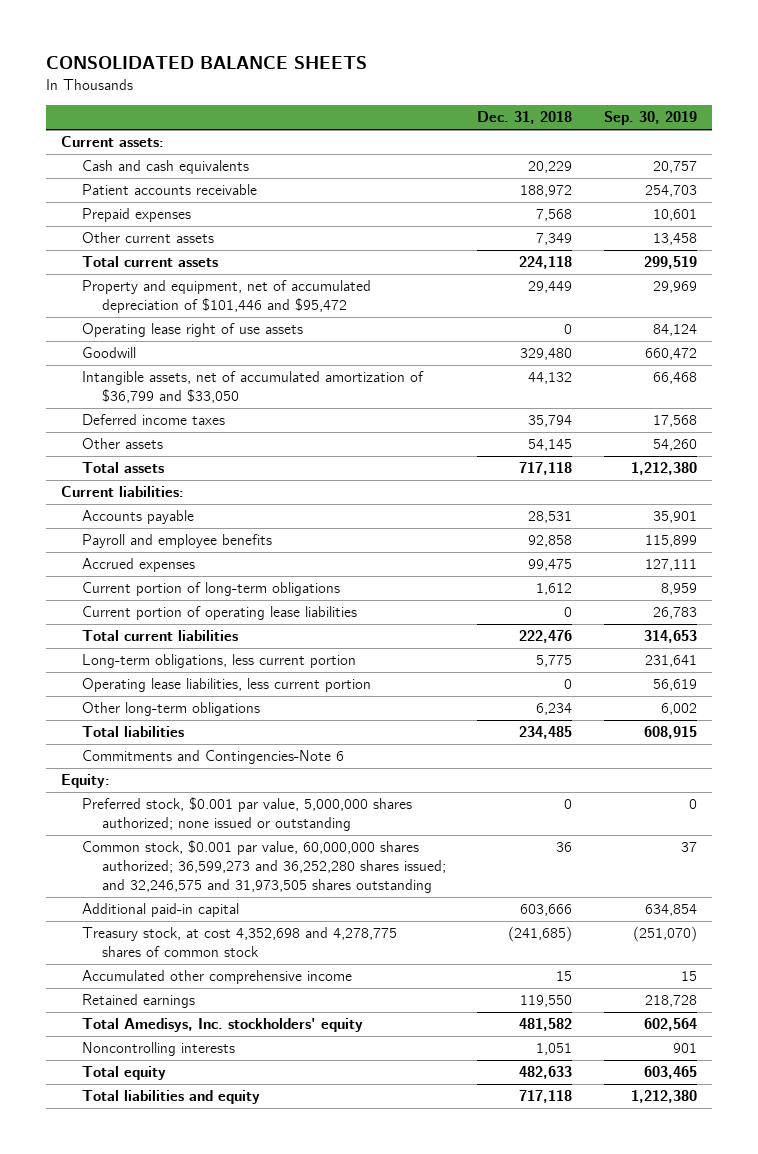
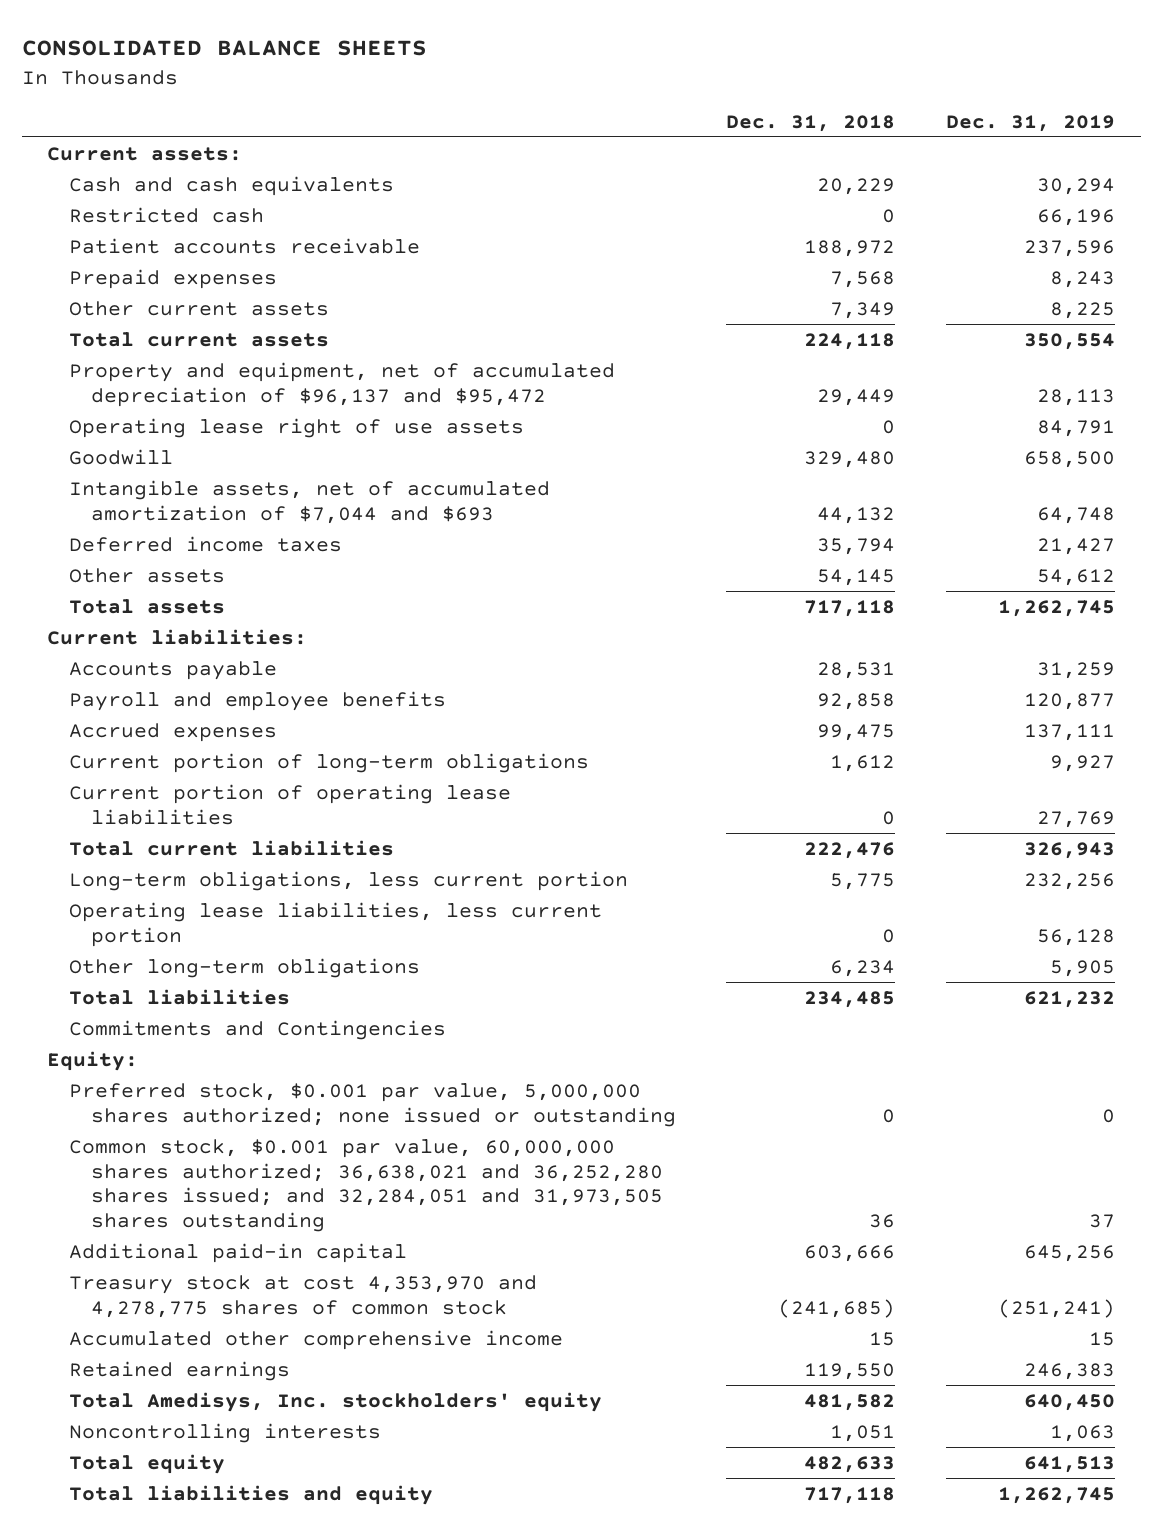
- | Dec. 31, 2018 | Sep. 30, 2019
+ | Dec. 31, 2018 | Dec. 31, 2019
+ Restricted cash | 0 | 66,196
- Property and equipment, net of accumulated depreciation of $101,446 and $95,472 | 29,449 | 29,969
+ Property and equipment, net of accumulated depreciation of $96,137 and $95,472 | 29,449 | 28,113
- Intangible assets, net of accumulated amortization of $36,799 and $33,050 | 44,132 | 66,468
+ Intangible assets, net of accumulated amortization of $7,044 and $693 | 44,132 | 64,748
- Commitments and Contingencies-Note 6
+ Commitments and Contingencies
- Common stock, $0.001 par value, 60,000,000 shares authorized; 36,599,273 and 36,252,280 shares issued; and 32,246,575 and 31,973,505 shares outstanding | 36 | 37
+ Common stock, $0.001 par value, 60,000,000 shares authorized; 36,638,021 and 36,252,280 shares issued; and 32,284,051 and 31,973,505 shares outstanding | 36 | 37
- Treasury stock, at cost 4,352,698 and 4,278,775 shares of common stock | (241,685) | (251,070)
+ Treasury stock at cost 4,353,970 and 4,278,775 shares of common stock | (241,685) | (251,241)

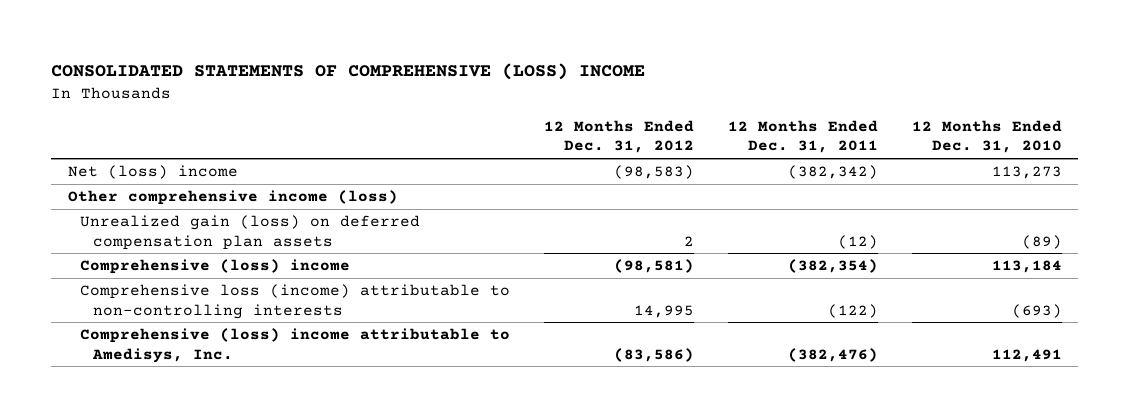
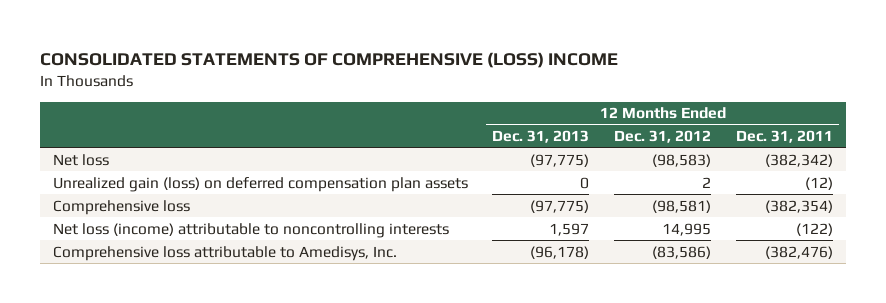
- | 12 Months Ended Dec. 31, 2012 | 12 Months Ended Dec. 31, 2011 | 12 Months Ended Dec. 31, 2010
+ | 12 Months Ended Dec. 31, 2013 | 12 Months Ended Dec. 31, 2012 | 12 Months Ended Dec. 31, 2011
- Net (loss) income | (98,583) | (382,342) | 113,273
- Other comprehensive income (loss)
+ Net loss | (97,775) | (98,583) | (382,342)
- Comprehensive (loss) income | (98,581) | (382,354) | 113,184
- Comprehensive loss (income) attributable to non-controlling interests | 14,995 | (122) | (693)
- Comprehensive (loss) income attributable to Amedisys, Inc. | (83,586) | (382,476) | 112,491
+ Comprehensive loss | (97,775) | (98,581) | (382,354)
+ Net loss (income) attributable to noncontrolling interests | 1,597 | 14,995 | (122)
+ Comprehensive loss attributable to Amedisys, Inc. | (96,178) | (83,586) | (382,476)

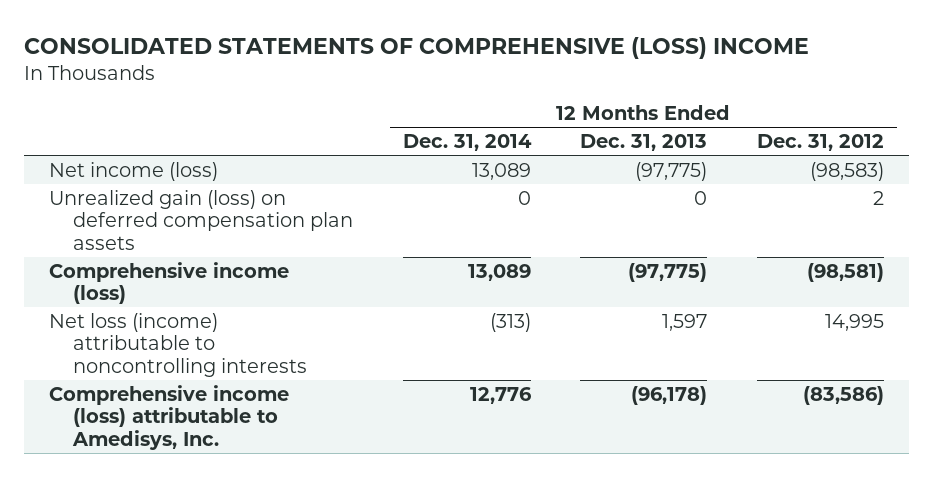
- | 12 Months Ended Dec. 31, 2013 | 12 Months Ended Dec. 31, 2012 | 12 Months Ended Dec. 31, 2011
+ | 12 Months Ended Dec. 31, 2014 | 12 Months Ended Dec. 31, 2013 | 12 Months Ended Dec. 31, 2012
- Net loss | (97,775) | (98,583) | (382,342)
+ Net income (loss) | 13,089 | (97,775) | (98,583)
- Comprehensive loss | (97,775) | (98,581) | (382,354)
+ Comprehensive income (loss) | 13,089 | (97,775) | (98,581)
- Comprehensive loss attributable to Amedisys, Inc. | (96,178) | (83,586) | (382,476)
+ Comprehensive income (loss) attributable to Amedisys, Inc. | 12,776 | (96,178) | (83,586)

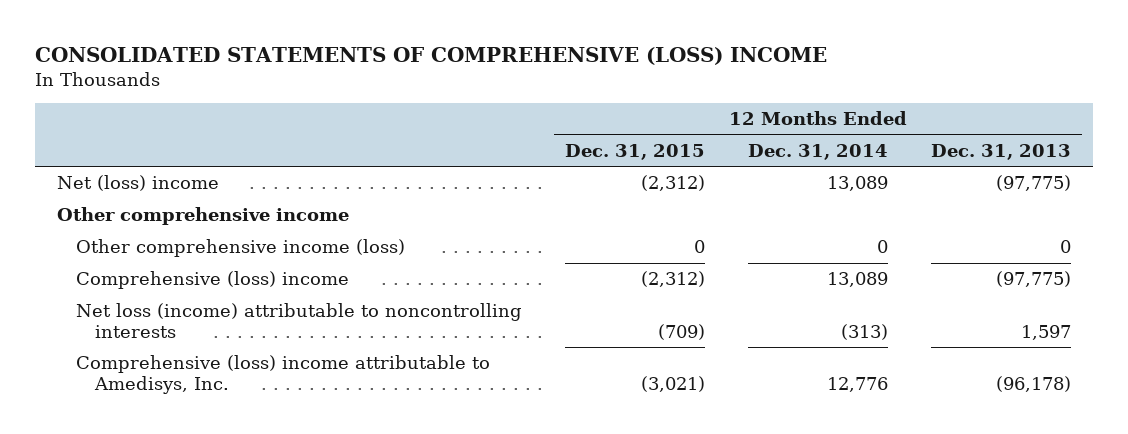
- | 12 Months Ended Dec. 31, 2014 | 12 Months Ended Dec. 31, 2013 | 12 Months Ended Dec. 31, 2012
+ | 12 Months Ended Dec. 31, 2015 | 12 Months Ended Dec. 31, 2014 | 12 Months Ended Dec. 31, 2013
- Net income (loss) | 13,089 | (97,775) | (98,583)
- Unrealized gain (loss) on deferred compensation plan assets | 0 | 0 | 2
- Comprehensive income (loss) | 13,089 | (97,775) | (98,581)
+ Net (loss) income | (2,312) | 13,089 | (97,775)
+ Other comprehensive income
+ Other comprehensive income (loss) | 0 | 0 | 0
+ Comprehensive (loss) income | (2,312) | 13,089 | (97,775)
- Comprehensive income (loss) attributable to Amedisys, Inc. | 12,776 | (96,178) | (83,586)
+ Comprehensive (loss) income attributable to Amedisys, Inc. | (3,021) | 12,776 | (96,178)

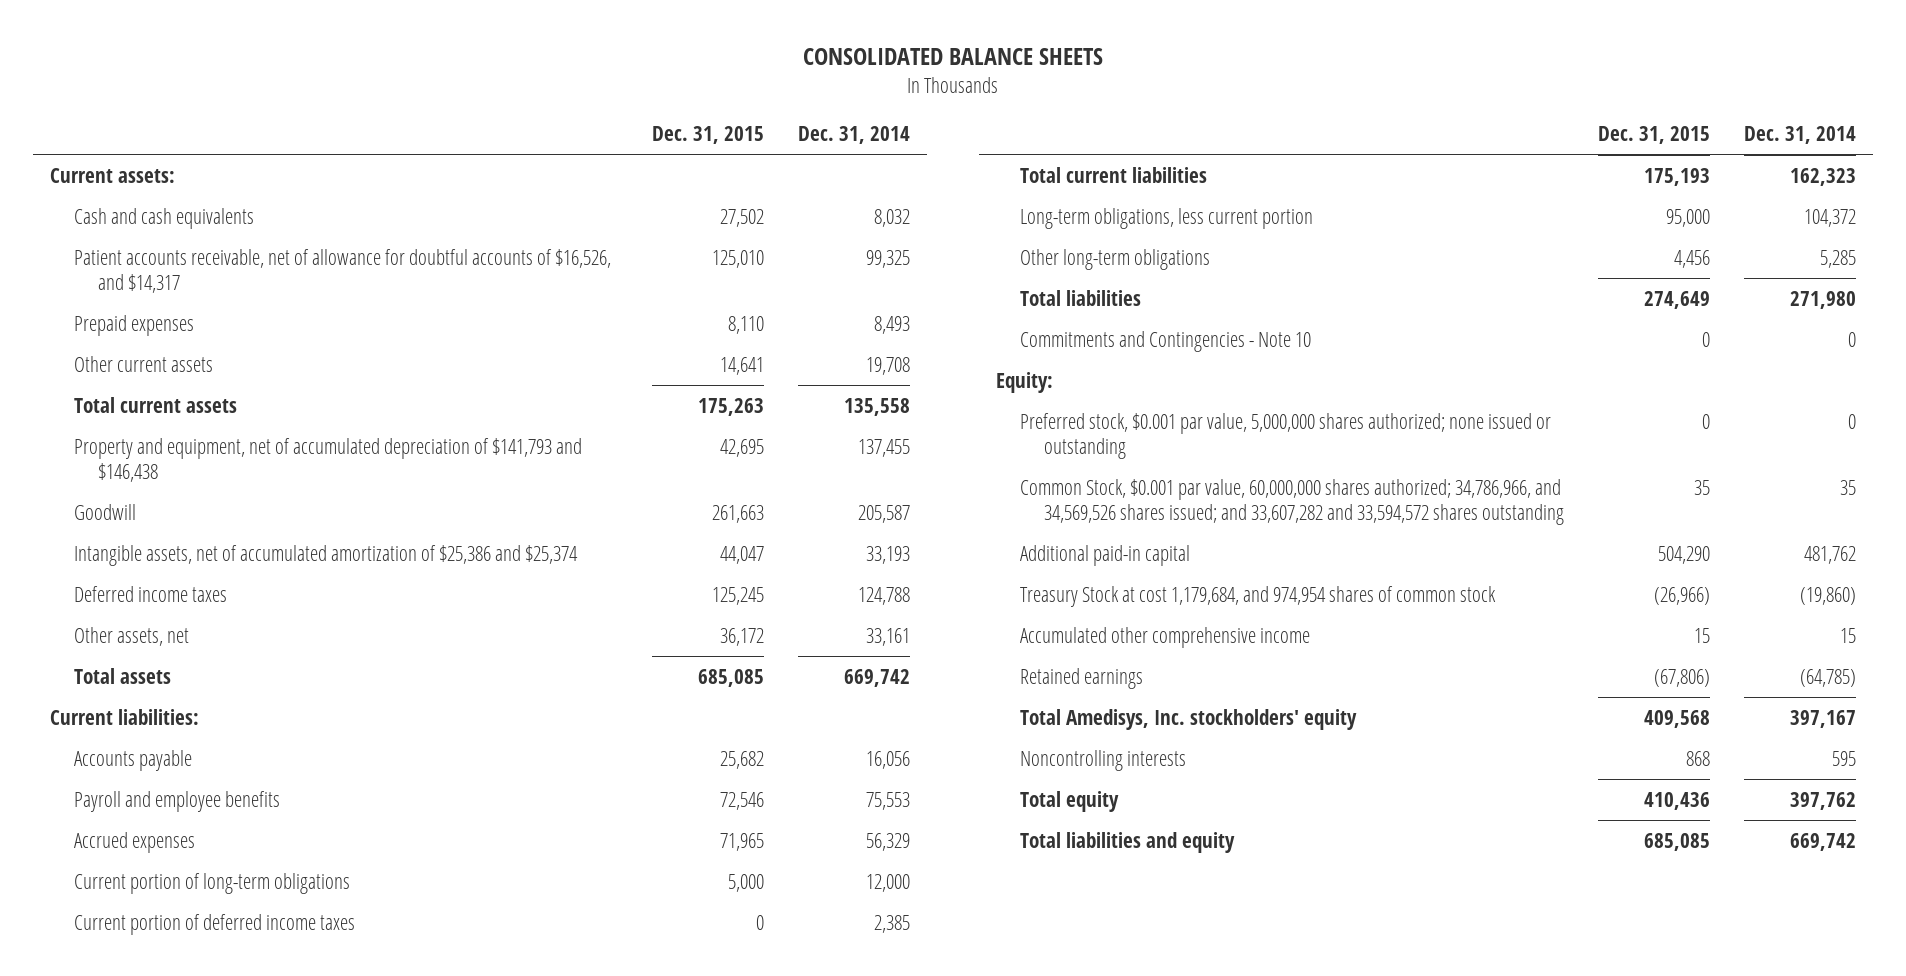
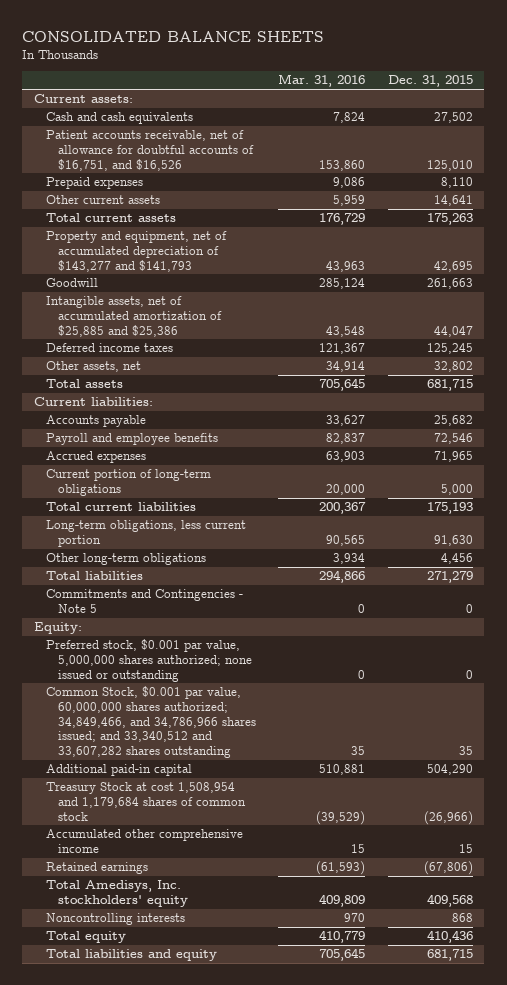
- | Dec. 31, 2015 | Dec. 31, 2014
+ | Mar. 31, 2016 | Dec. 31, 2015
- Patient accounts receivable, net of allowance for doubtful accounts of $16,526, and $14,317 | 125,010 | 99,325
+ Patient accounts receivable, net of allowance for doubtful accounts of $16,751, and $16,526 | 153,860 | 125,010
- Property and equipment, net of accumulated depreciation of $141,793 and $146,438 | 42,695 | 137,455
+ Property and equipment, net of accumulated depreciation of $143,277 and $141,793 | 43,963 | 42,695
- Intangible assets, net of accumulated amortization of $25,386 and $25,374 | 44,047 | 33,193
+ Intangible assets, net of accumulated amortization of $25,885 and $25,386 | 43,548 | 44,047
- Other assets, net | 36,172 | 33,161
- Total assets | 685,085 | 669,742
+ Other assets, net | 34,914 | 32,802
+ Total assets | 705,645 | 681,715
- Current portion of deferred income taxes | 0 | 2,385
- Long-term obligations, less current portion | 95,000 | 104,372
+ Long-term obligations, less current portion | 90,565 | 91,630
- Total liabilities | 274,649 | 271,980
- Commitments and Contingencies - Note 10 | 0 | 0
+ Total liabilities | 294,866 | 271,279
+ Commitments and Contingencies - Note 5 | 0 | 0
- Common Stock, $0.001 par value, 60,000,000 shares authorized; 34,786,966, and 34,569,526 shares issued; and 33,607,282 and 33,594,572 shares outstanding | 35 | 35
+ Common Stock, $0.001 par value, 60,000,000 shares authorized; 34,849,466, and 34,786,966 shares issued; and 33,340,512 and 33,607,282 shares outstanding | 35 | 35
- Treasury Stock at cost 1,179,684, and 974,954 shares of common stock | (26,966) | (19,860)
+ Treasury Stock at cost 1,508,954 and 1,179,684 shares of common stock | (39,529) | (26,966)
- Total liabilities and equity | 685,085 | 669,742
+ Total liabilities and equity | 705,645 | 681,715

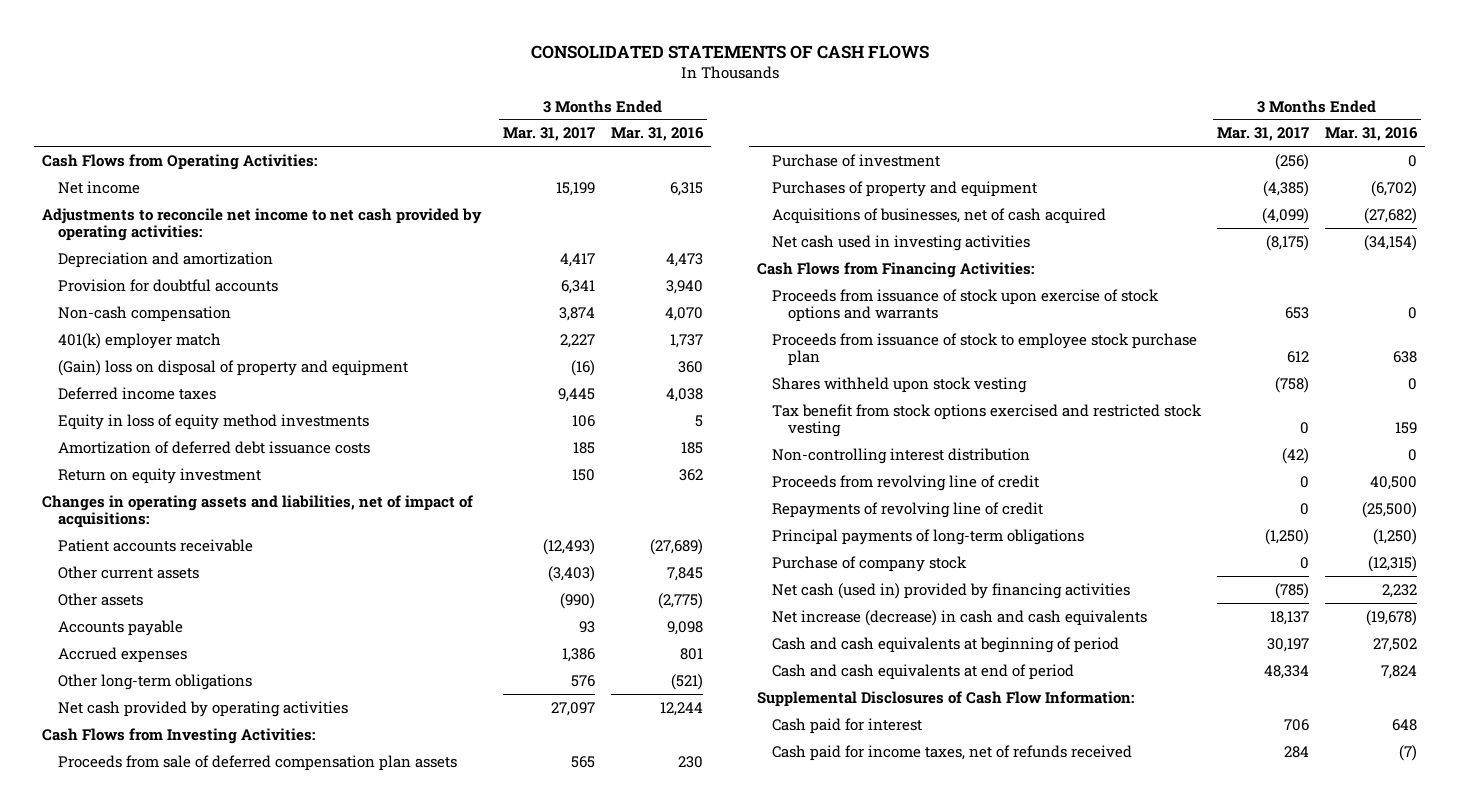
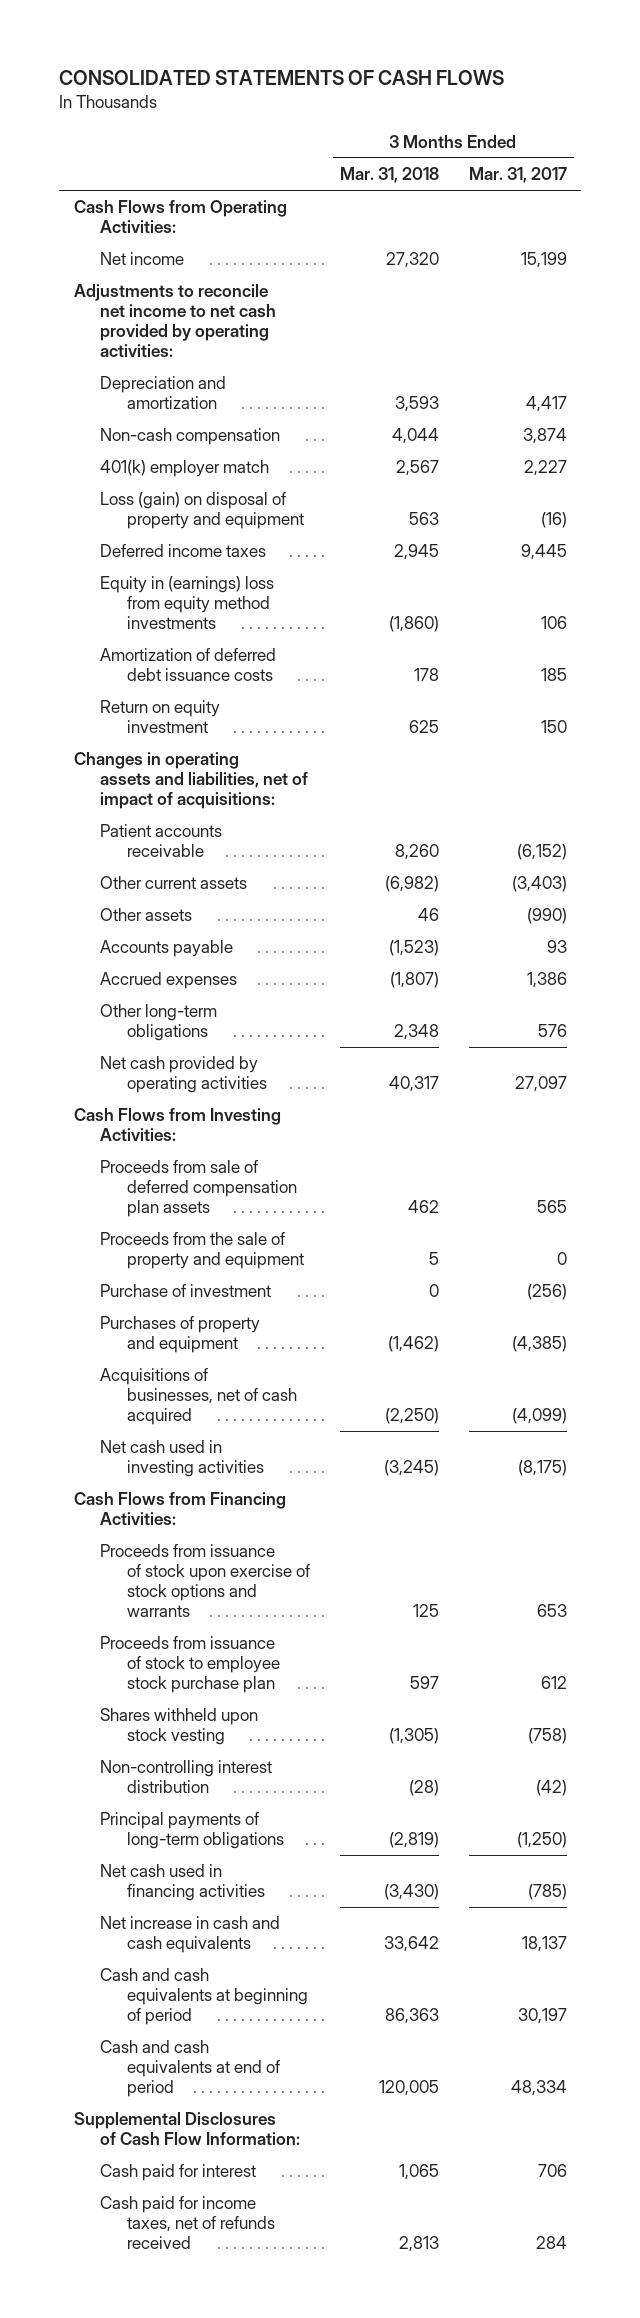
- | 3 Months Ended Mar. 31, 2017 | 3 Months Ended Mar. 31, 2016
+ | 3 Months Ended Mar. 31, 2018 | 3 Months Ended Mar. 31, 2017
- Provision for doubtful accounts | 6,341 | 3,940
- (Gain) loss on disposal of property and equipment | (16) | 360
+ Loss (gain) on disposal of property and equipment | 563 | (16)
- Equity in loss of equity method investments | 106 | 5
+ Equity in (earnings) loss from equity method investments | (1,860) | 106
- Patient accounts receivable | (12,493) | (27,689)
+ Patient accounts receivable | 8,260 | (6,152)
+ Proceeds from the sale of property and equipment | 5 | 0
- Tax benefit from stock options exercised and restricted stock vesting | 0 | 159
- Proceeds from revolving line of credit | 0 | 40,500
- Repayments of revolving line of credit | 0 | (25,500)
- Purchase of company stock | 0 | (12,315)
- Net cash (used in) provided by financing activities | (785) | 2,232
- Net increase (decrease) in cash and cash equivalents | 18,137 | (19,678)
+ Net cash used in financing activities | (3,430) | (785)
+ Net increase in cash and cash equivalents | 33,642 | 18,137

